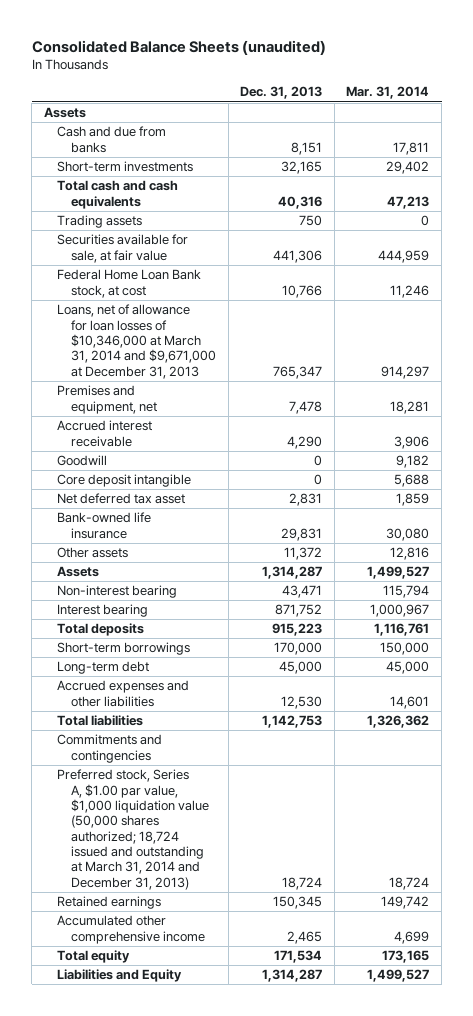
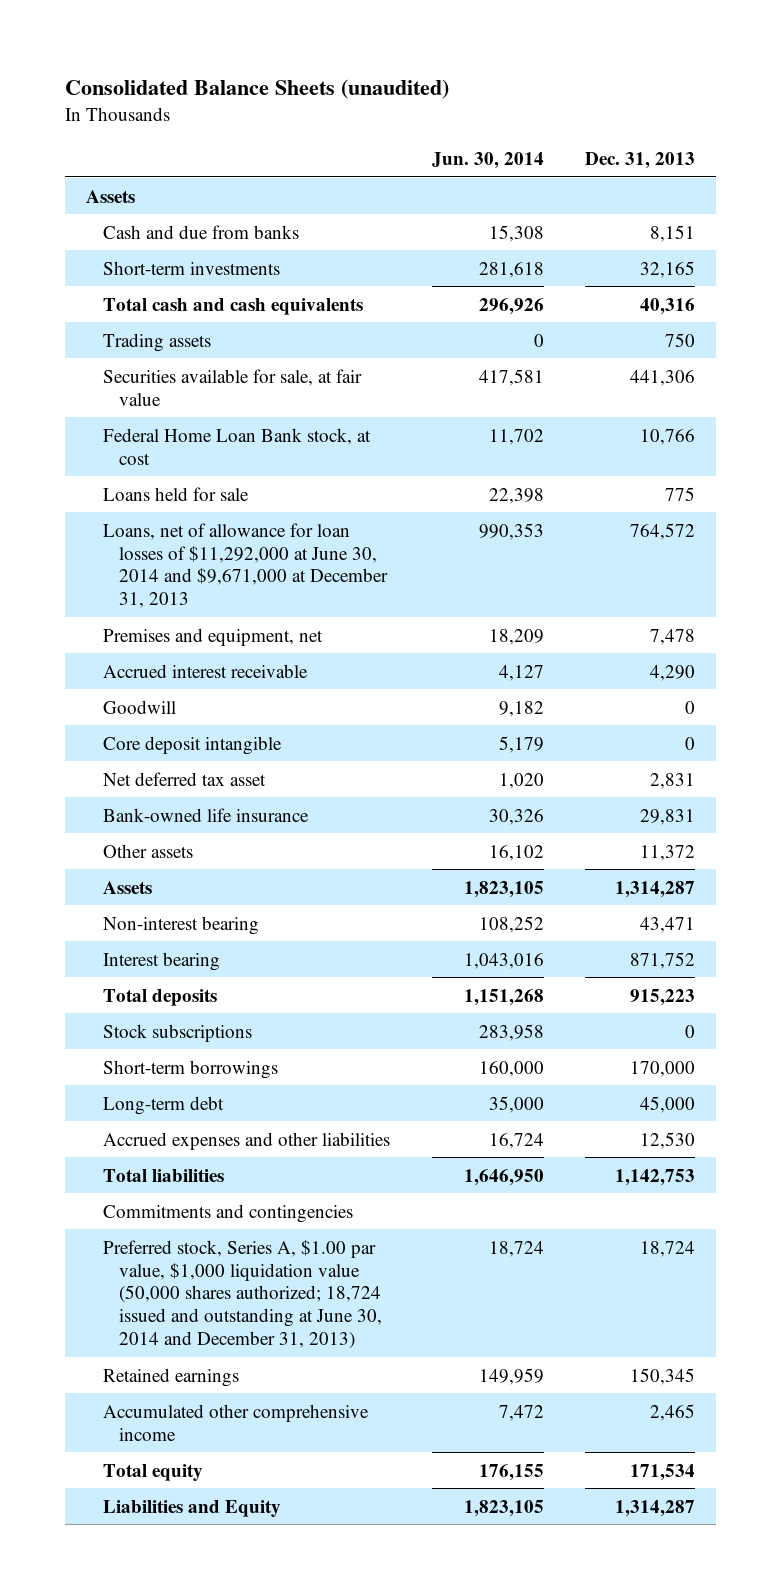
- | Dec. 31, 2013 | Mar. 31, 2014
+ | Jun. 30, 2014 | Dec. 31, 2013
- Loans, net of allowance for loan losses of $10,346,000 at March 31, 2014 and $9,671,000 at December 31, 2013 | 765,347 | 914,297
+ Loans held for sale | 22,398 | 775
+ Loans, net of allowance for loan losses of $11,292,000 at June 30, 2014 and $9,671,000 at December 31, 2013 | 990,353 | 764,572
+ Stock subscriptions | 283,958 | 0
- Preferred stock, Series A, $1.00 par value, $1,000 liquidation value (50,000 shares authorized; 18,724 issued and outstanding at March 31, 2014 and December 31, 2013) | 18,724 | 18,724
+ Preferred stock, Series A, $1.00 par value, $1,000 liquidation value (50,000 shares authorized; 18,724 issued and outstanding at June 30, 2014 and December 31, 2013) | 18,724 | 18,724

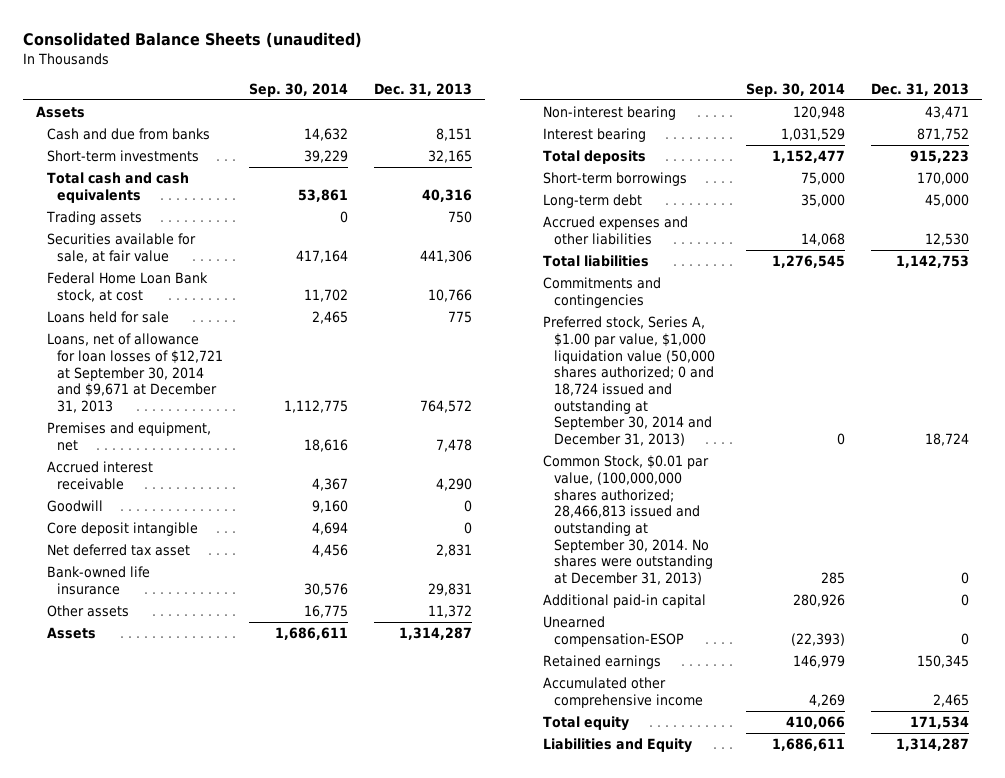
- | Jun. 30, 2014 | Dec. 31, 2013
+ | Sep. 30, 2014 | Dec. 31, 2013
- Loans, net of allowance for loan losses of $11,292,000 at June 30, 2014 and $9,671,000 at December 31, 2013 | 990,353 | 764,572
+ Loans, net of allowance for loan losses of $12,721 at September 30, 2014 and $9,671 at December 31, 2013 | 1,112,775 | 764,572
- Stock subscriptions | 283,958 | 0
- Preferred stock, Series A, $1.00 par value, $1,000 liquidation value (50,000 shares authorized; 18,724 issued and outstanding at June 30, 2014 and December 31, 2013) | 18,724 | 18,724
+ Preferred stock, Series A, $1.00 par value, $1,000 liquidation value (50,000 shares authorized; 0 and 18,724 issued and outstanding at September 30, 2014 and December 31, 2013) | 0 | 18,724
+ Common Stock, $0.01 par value, (100,000,000 shares authorized; 28,466,813 issued and outstanding at September 30, 2014. No shares were outstanding at December 31, 2013) | 285 | 0
+ Additional paid-in capital | 280,926 | 0
+ Unearned compensation-ESOP | (22,393) | 0

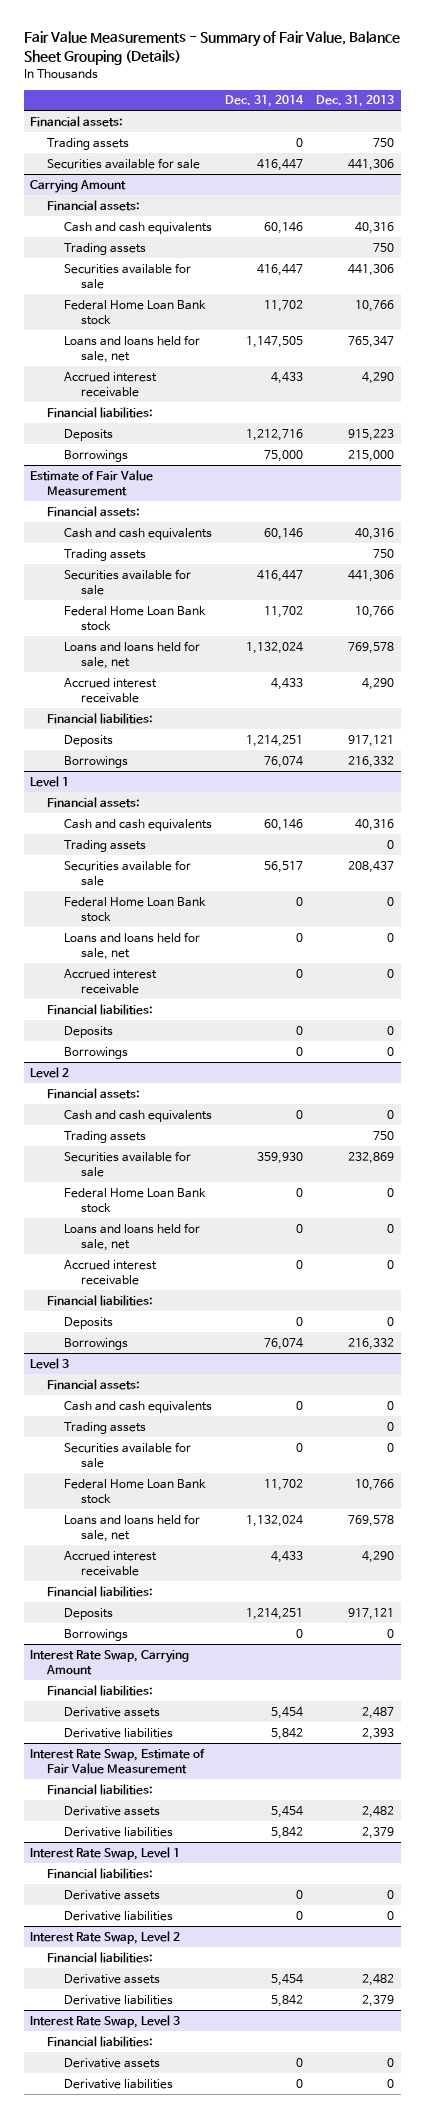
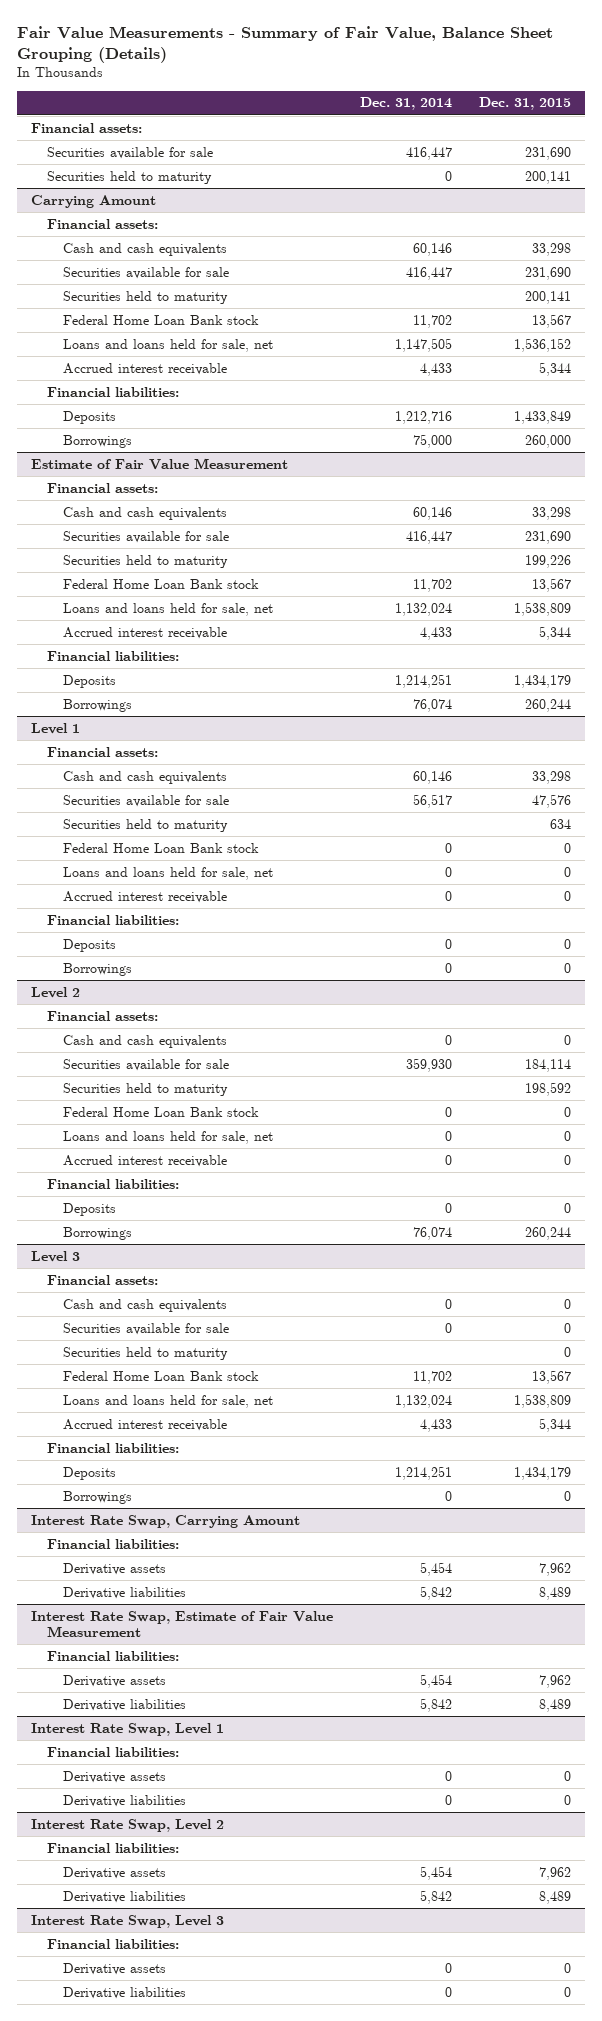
- | Dec. 31, 2014 | Dec. 31, 2013
+ | Dec. 31, 2014 | Dec. 31, 2015
- Trading assets | 0 | 750
+ Securities held to maturity | 0 | 200,141
@ Carrying Amount
- Trading assets | | 750
+ Securities held to maturity | | 200,141
@ Estimate of Fair Value Measurement
- Trading assets | | 750
+ Securities held to maturity | | 199,226
@ Level 1
- Trading assets | | 0
+ Securities held to maturity | | 634
@ Level 2
- Trading assets | | 750
+ Securities held to maturity | | 198,592
@ Level 3
- Trading assets | | 0
+ Securities held to maturity | | 0

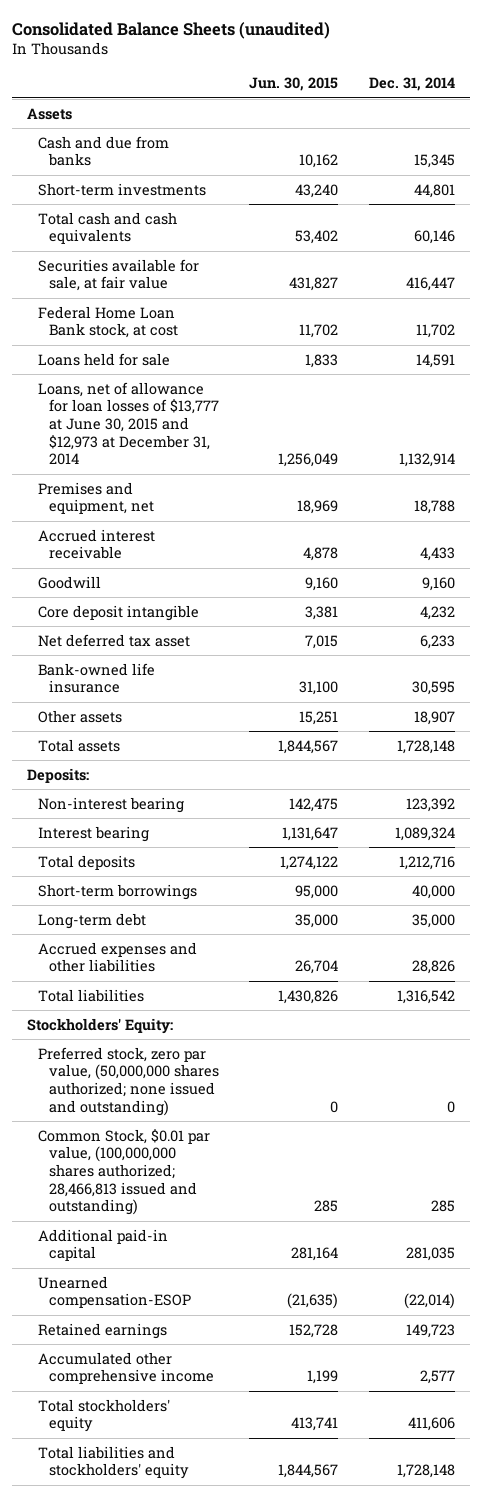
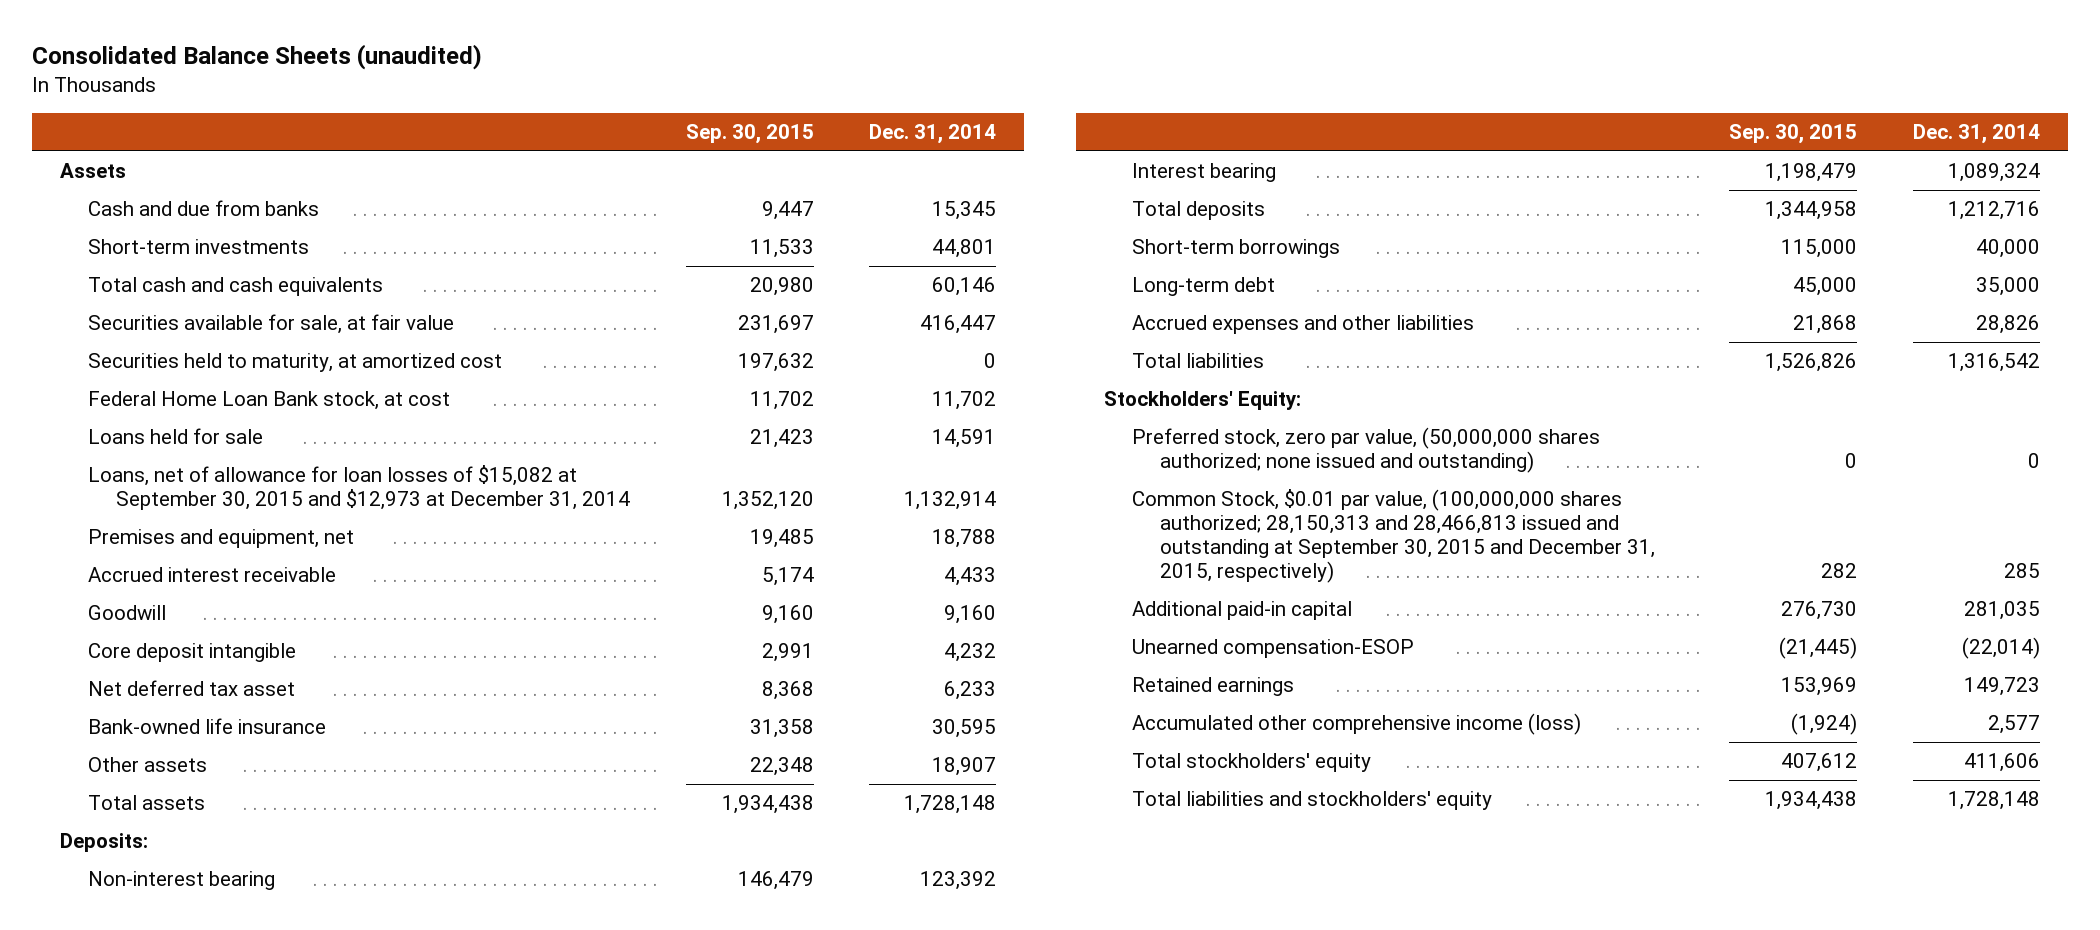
- | Jun. 30, 2015 | Dec. 31, 2014
+ | Sep. 30, 2015 | Dec. 31, 2014
+ Securities held to maturity, at amortized cost | 197,632 | 0
- Loans, net of allowance for loan losses of $13,777 at June 30, 2015 and $12,973 at December 31, 2014 | 1,256,049 | 1,132,914
+ Loans, net of allowance for loan losses of $15,082 at September 30, 2015 and $12,973 at December 31, 2014 | 1,352,120 | 1,132,914
- Common Stock, $0.01 par value, (100,000,000 shares authorized; 28,466,813 issued and outstanding) | 285 | 285
+ Common Stock, $0.01 par value, (100,000,000 shares authorized; 28,150,313 and 28,466,813 issued and outstanding at September 30, 2015 and December 31, 2015, respectively) | 282 | 285
- Accumulated other comprehensive income | 1,199 | 2,577
+ Accumulated other comprehensive income (loss) | (1,924) | 2,577

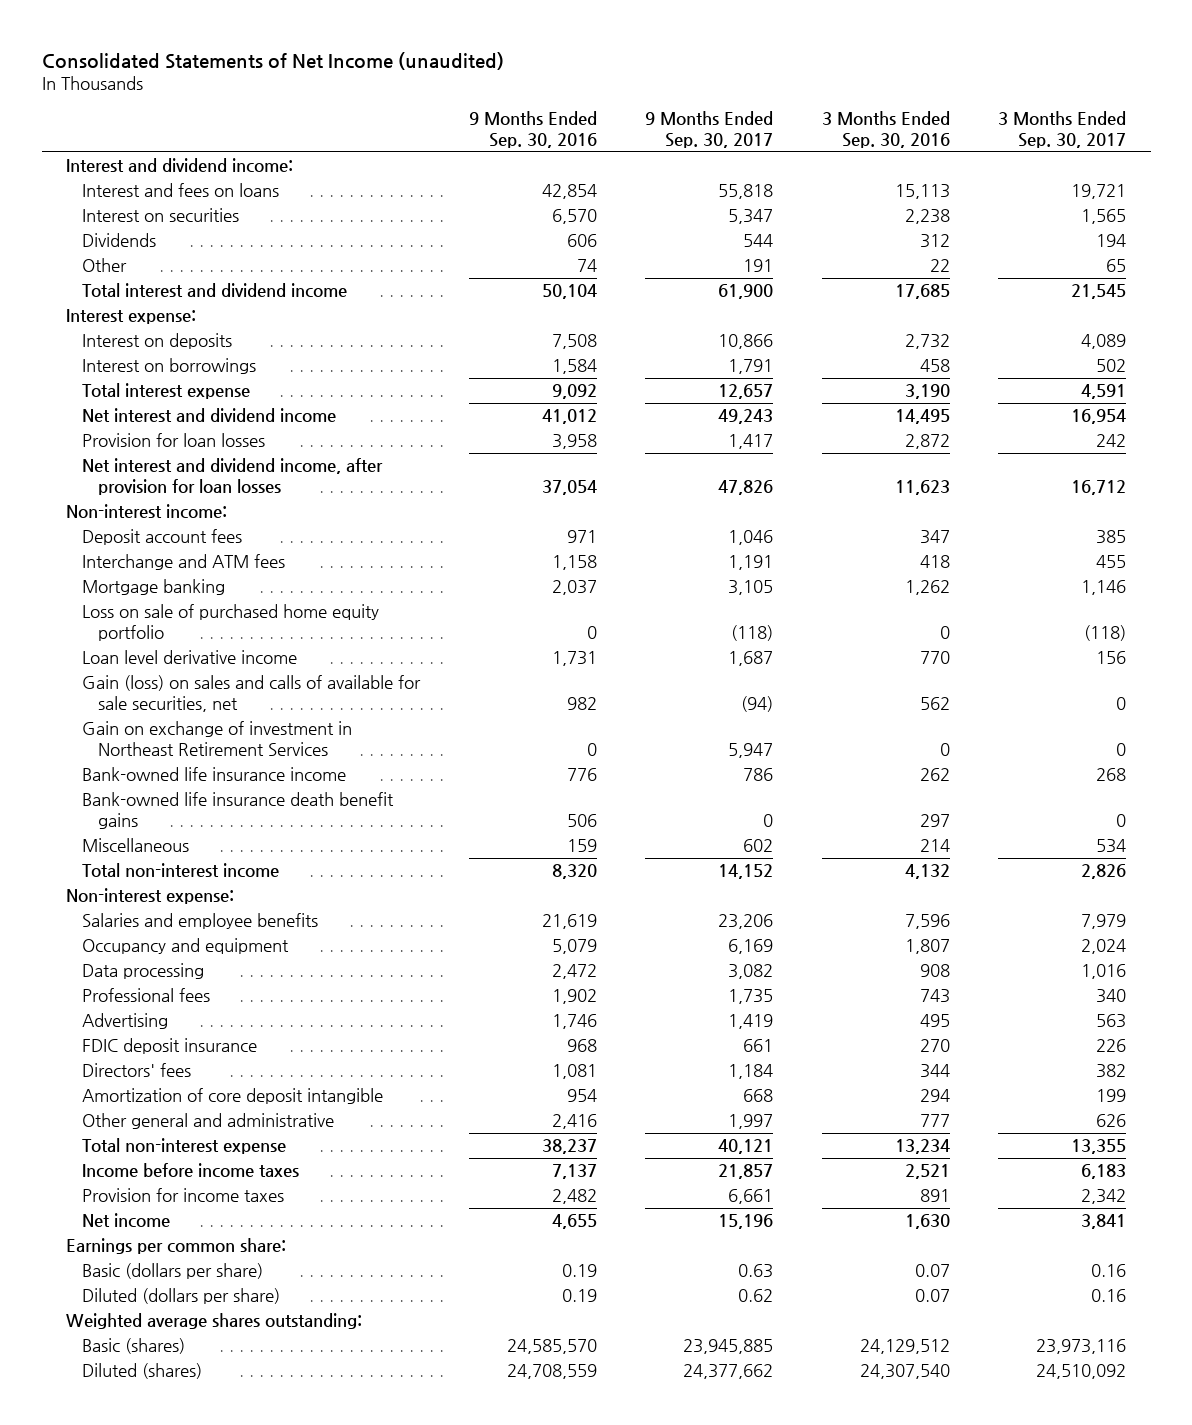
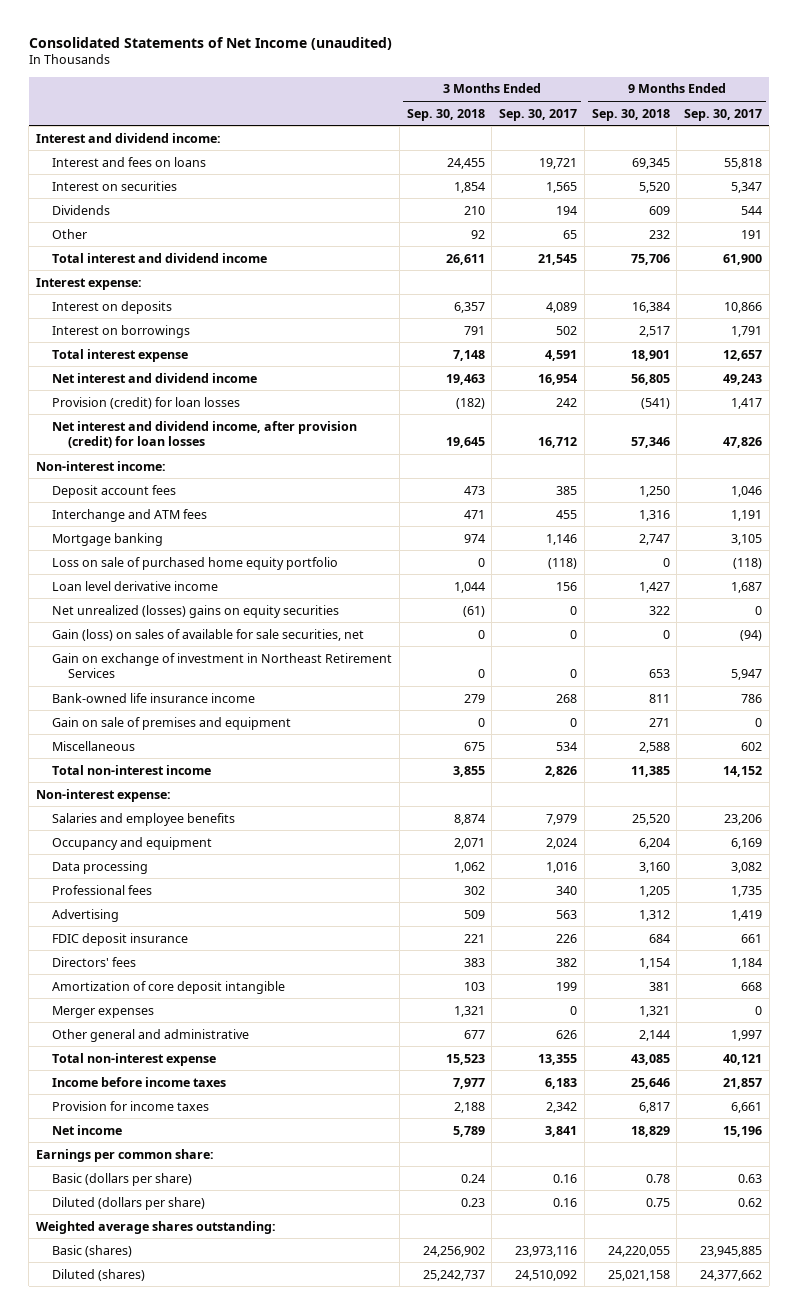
- | 9 Months Ended Sep. 30, 2016 | 9 Months Ended Sep. 30, 2017 | 3 Months Ended Sep. 30, 2016 | 3 Months Ended Sep. 30, 2017
+ | 3 Months Ended Sep. 30, 2018 | 3 Months Ended Sep. 30, 2017 | 9 Months Ended Sep. 30, 2018 | 9 Months Ended Sep. 30, 2017
- Provision for loan losses | 3,958 | 1,417 | 2,872 | 242
- Net interest and dividend income, after provision for loan losses | 37,054 | 47,826 | 11,623 | 16,712
+ Provision (credit) for loan losses | (182) | 242 | (541) | 1,417
+ Net interest and dividend income, after provision (credit) for loan losses | 19,645 | 16,712 | 57,346 | 47,826
- Gain (loss) on sales and calls of available for sale securities, net | 982 | (94) | 562 | 0
+ Net unrealized (losses) gains on equity securities | (61) | 0 | 322 | 0
+ Gain (loss) on sales of available for sale securities, net | 0 | 0 | 0 | (94)
- Bank-owned life insurance death benefit gains | 506 | 0 | 297 | 0
+ Gain on sale of premises and equipment | 0 | 0 | 271 | 0
+ Merger expenses | 1,321 | 0 | 1,321 | 0

